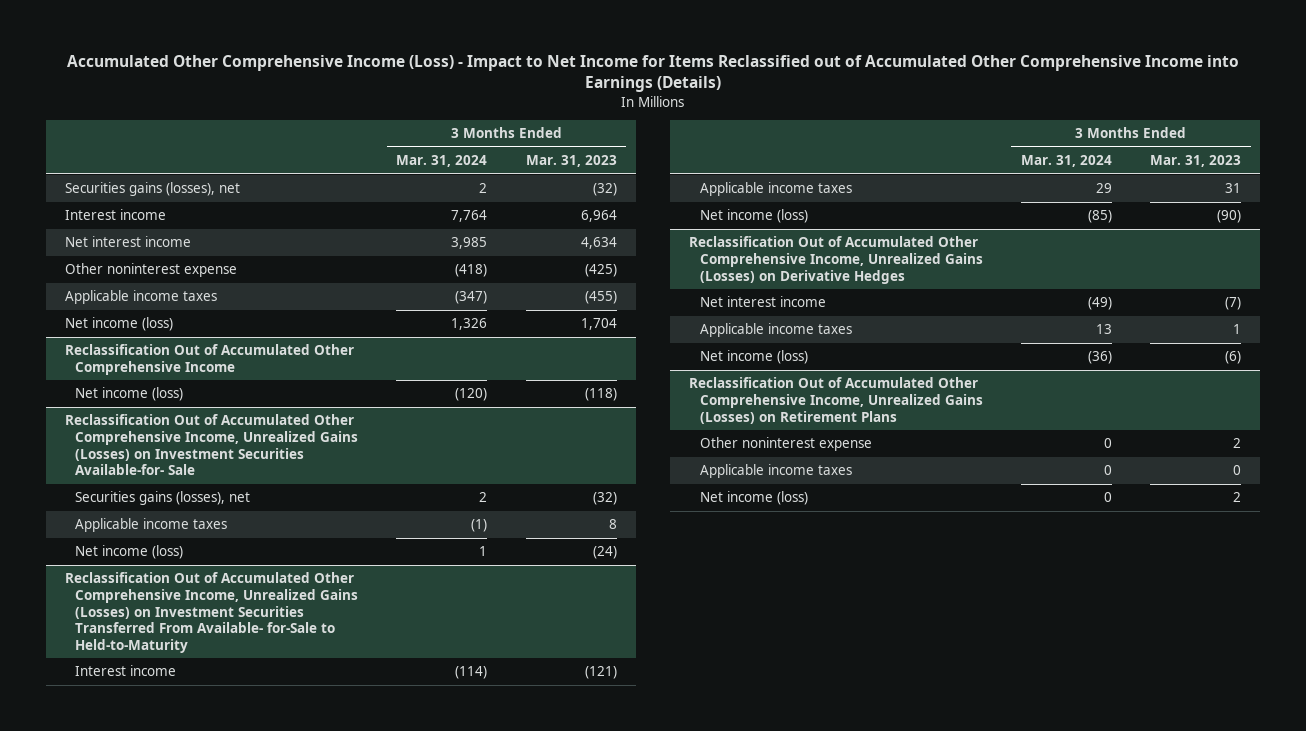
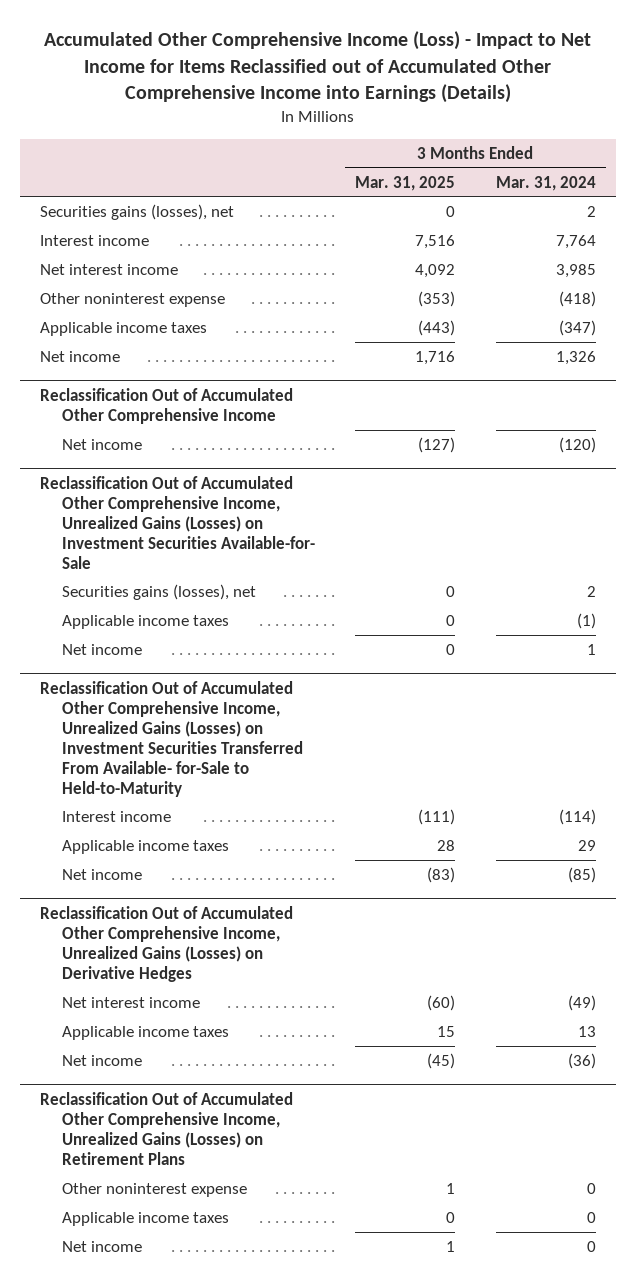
- | 3 Months Ended Mar. 31, 2024 | 3 Months Ended Mar. 31, 2023
+ | 3 Months Ended Mar. 31, 2025 | 3 Months Ended Mar. 31, 2024
- Net income (loss) | 1,326 | 1,704
+ Net income | 1,716 | 1,326
@ Reclassification Out of Accumulated Other Comprehensive Income
- Net income (loss) | (120) | (118)
+ Net income | (127) | (120)
@ Reclassification Out of Accumulated Other Comprehensive Income, Unrealized Gains (Losses) on Investment Securities Available-for- Sale
- Net income (loss) | 1 | (24)
+ Net income | 0 | 1
@ Reclassification Out of Accumulated Other Comprehensive Income, Unrealized Gains (Losses) on Investment Securities Transferred From Available- for-Sale to Held-to-Maturity
- Net income (loss) | (85) | (90)
+ Net income | (83) | (85)
@ Reclassification Out of Accumulated Other Comprehensive Income, Unrealized Gains (Losses) on Derivative Hedges
- Net income (loss) | (36) | (6)
+ Net income | (45) | (36)
@ Reclassification Out of Accumulated Other Comprehensive Income, Unrealized Gains (Losses) on Retirement Plans
- Net income (loss) | 0 | 2
+ Net income | 1 | 0

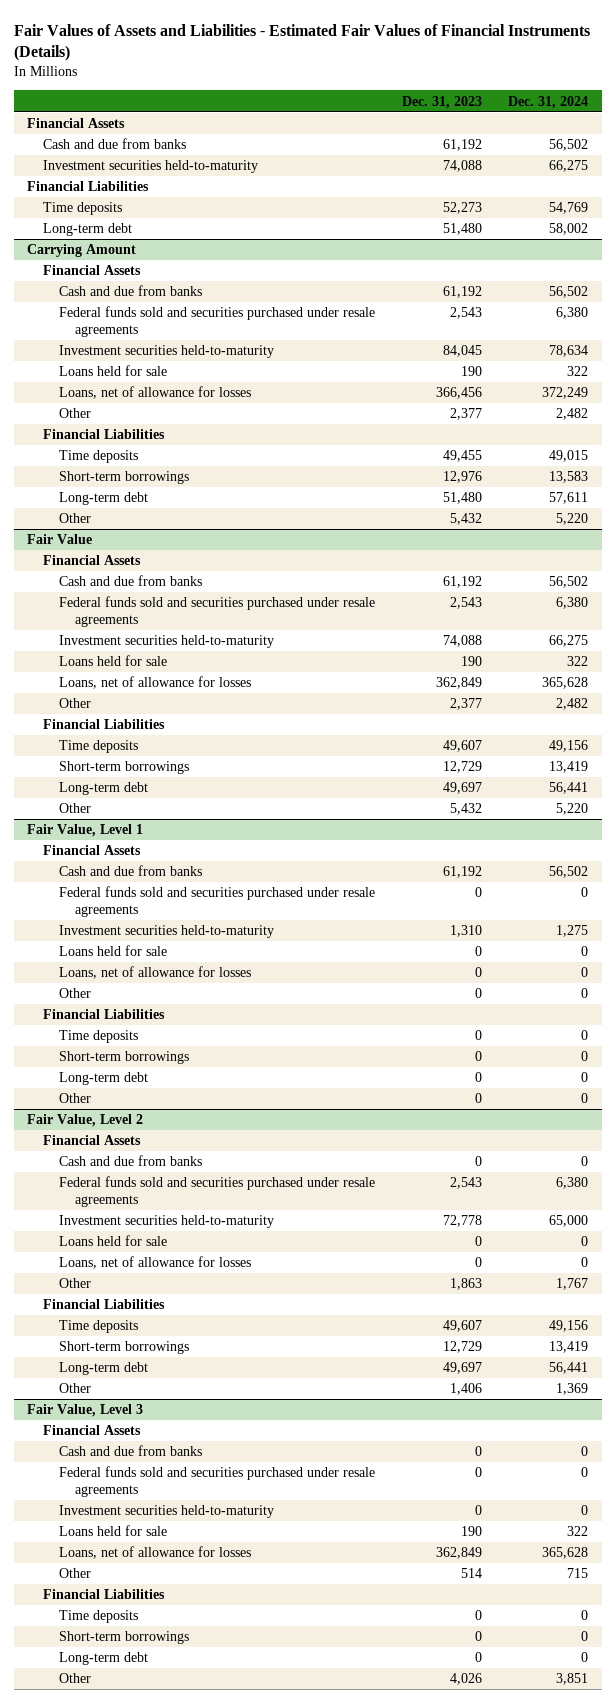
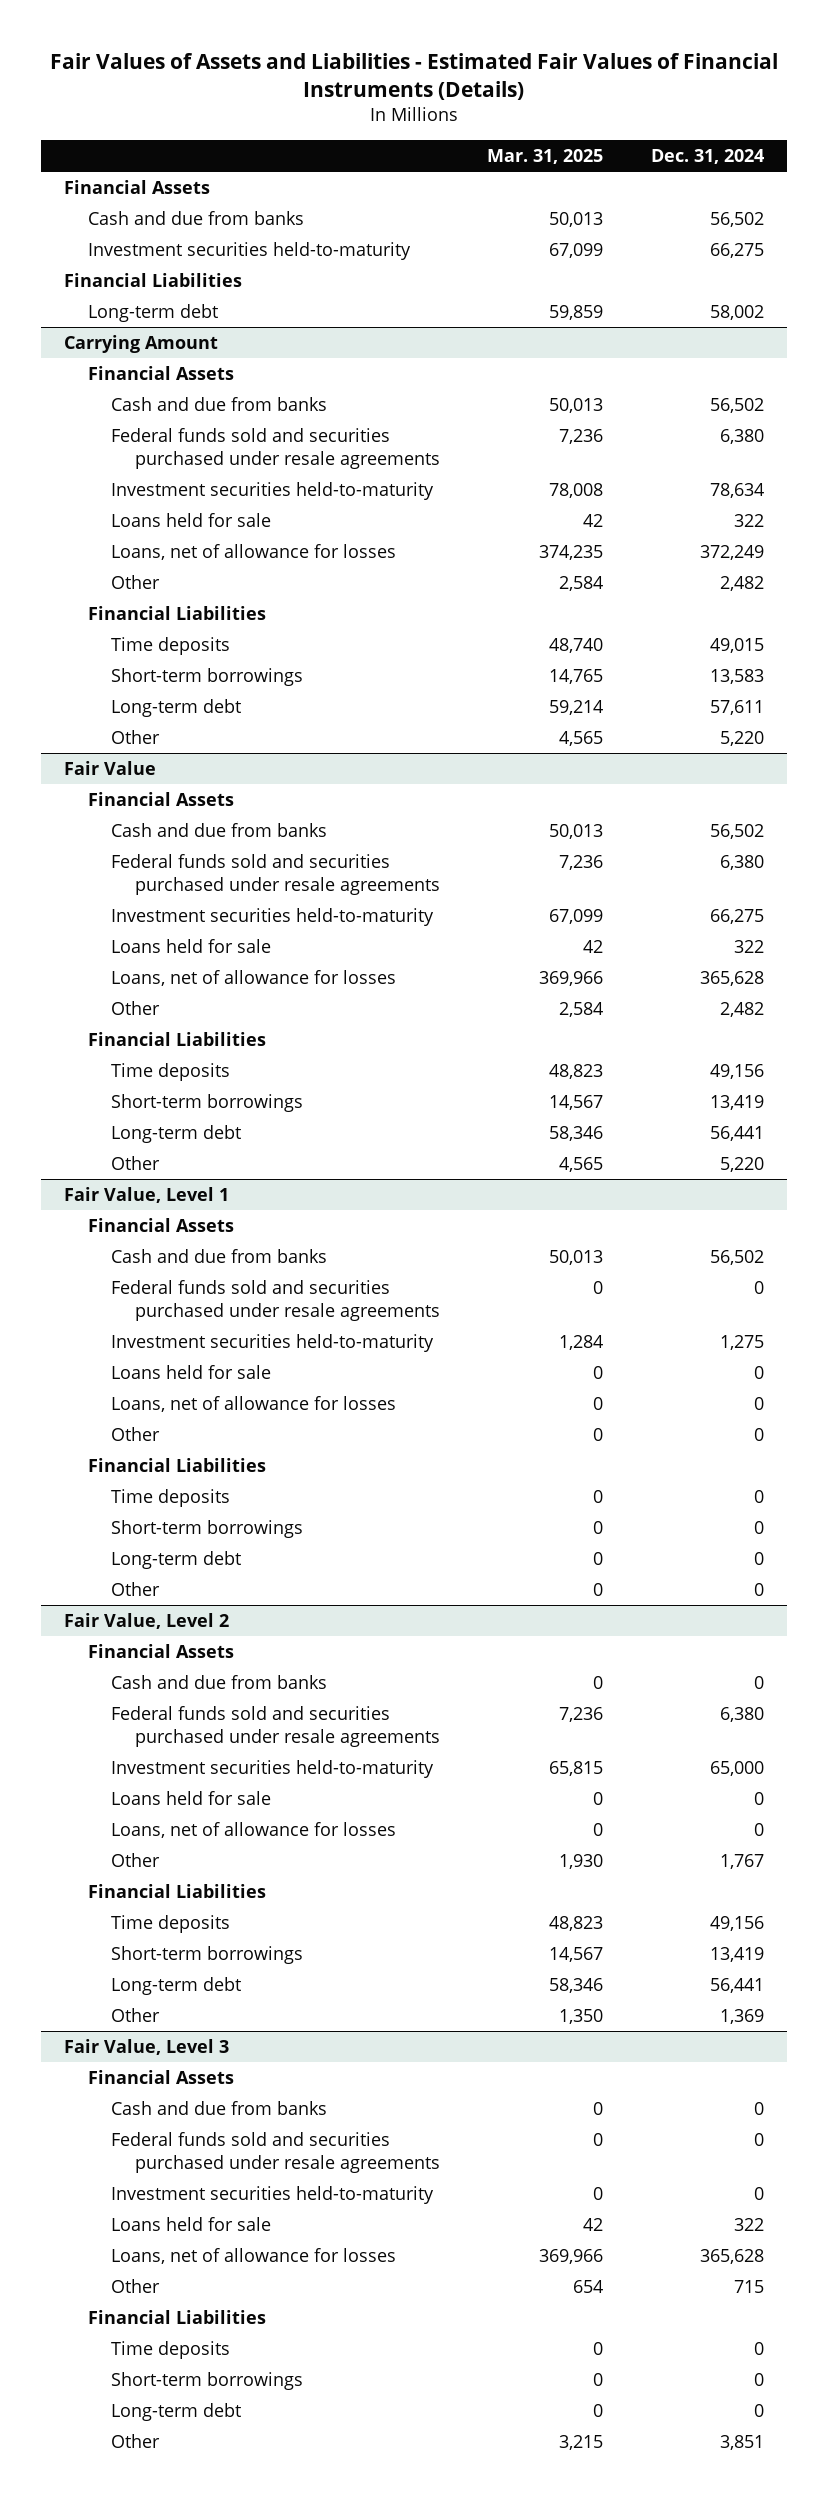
- | Dec. 31, 2023 | Dec. 31, 2024
+ | Mar. 31, 2025 | Dec. 31, 2024
- Time deposits | 52,273 | 54,769

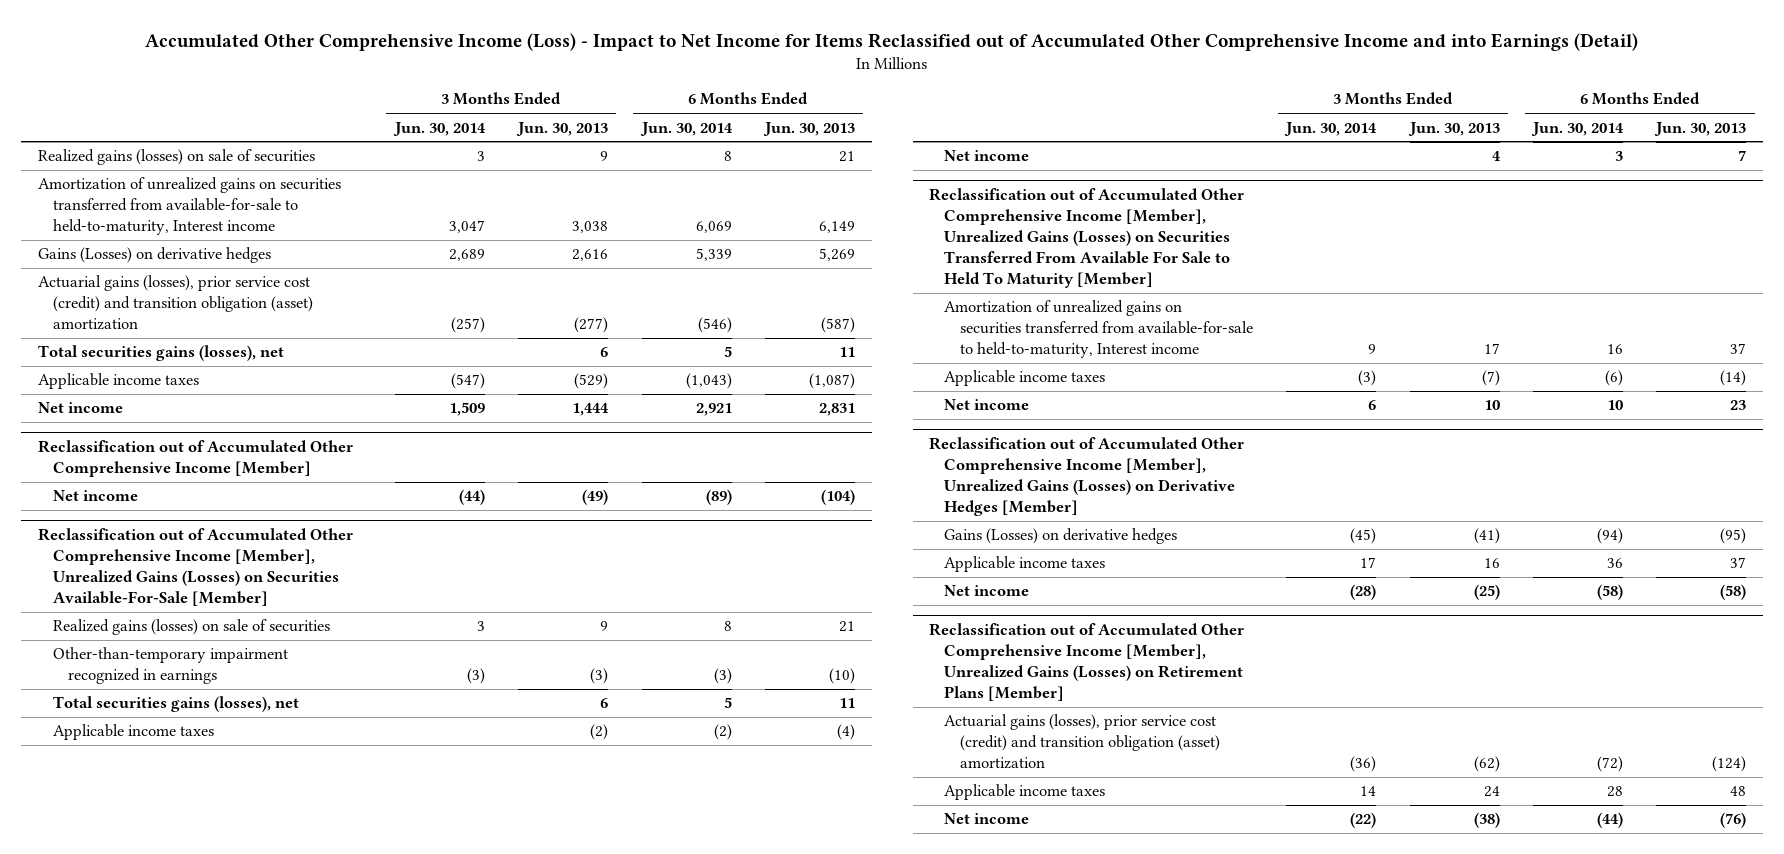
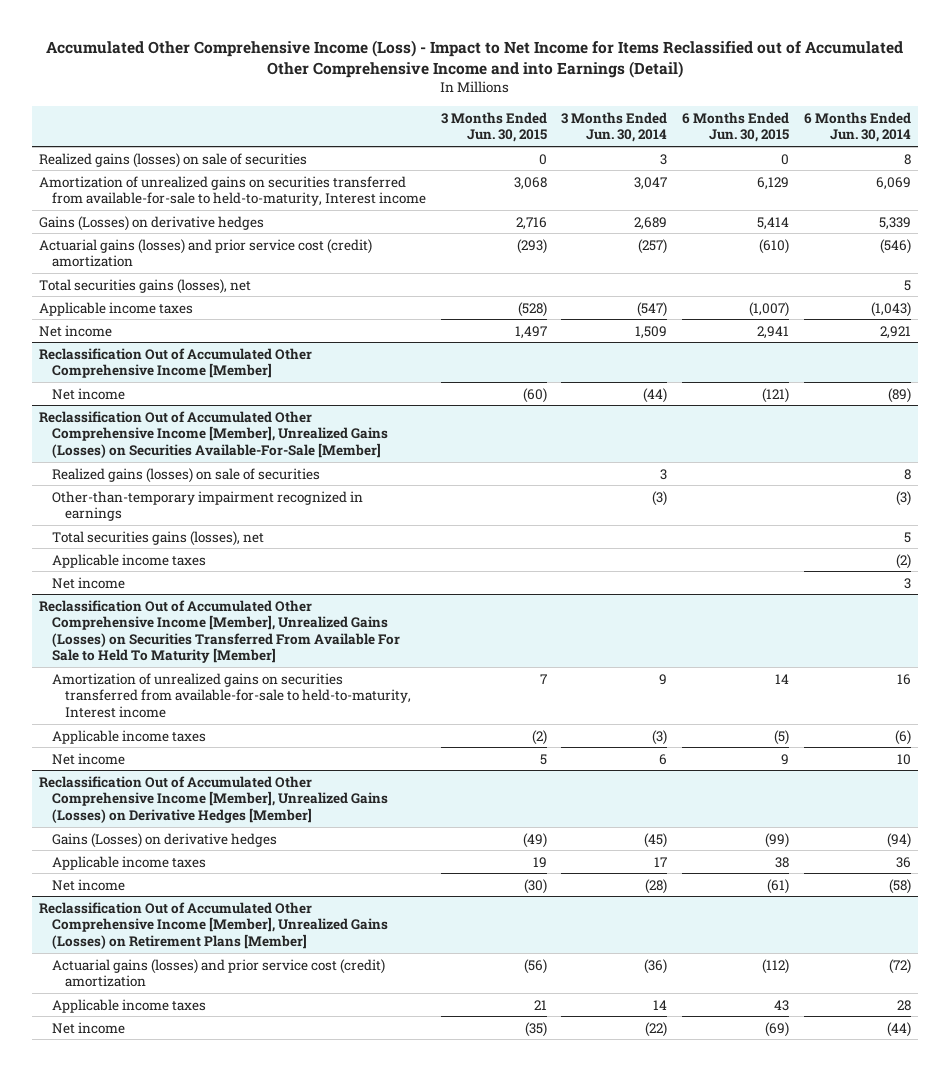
- | 3 Months Ended Jun. 30, 2014 | 3 Months Ended Jun. 30, 2013 | 6 Months Ended Jun. 30, 2014 | 6 Months Ended Jun. 30, 2013
+ | 3 Months Ended Jun. 30, 2015 | 3 Months Ended Jun. 30, 2014 | 6 Months Ended Jun. 30, 2015 | 6 Months Ended Jun. 30, 2014
- Actuarial gains (losses), prior service cost (credit) and transition obligation (asset) amortization | (257) | (277) | (546) | (587)
+ Actuarial gains (losses) and prior service cost (credit) amortization | (293) | (257) | (610) | (546)
- Reclassification out of Accumulated Other Comprehensive Income [Member]
+ Reclassification Out of Accumulated Other Comprehensive Income [Member]
- Reclassification out of Accumulated Other Comprehensive Income [Member], Unrealized Gains (Losses) on Securities Available-For-Sale [Member]
+ Reclassification Out of Accumulated Other Comprehensive Income [Member], Unrealized Gains (Losses) on Securities Available-For-Sale [Member]
- Reclassification out of Accumulated Other Comprehensive Income [Member], Unrealized Gains (Losses) on Securities Transferred From Available For Sale to Held To Maturity [Member]
+ Reclassification Out of Accumulated Other Comprehensive Income [Member], Unrealized Gains (Losses) on Securities Transferred From Available For Sale to Held To Maturity [Member]
- Reclassification out of Accumulated Other Comprehensive Income [Member], Unrealized Gains (Losses) on Derivative Hedges [Member]
+ Reclassification Out of Accumulated Other Comprehensive Income [Member], Unrealized Gains (Losses) on Derivative Hedges [Member]
- Reclassification out of Accumulated Other Comprehensive Income [Member], Unrealized Gains (Losses) on Retirement Plans [Member]
- Actuarial gains (losses), prior service cost (credit) and transition obligation (asset) amortization | (36) | (62) | (72) | (124)
+ Reclassification Out of Accumulated Other Comprehensive Income [Member], Unrealized Gains (Losses) on Retirement Plans [Member]
+ Actuarial gains (losses) and prior service cost (credit) amortization | (56) | (36) | (112) | (72)

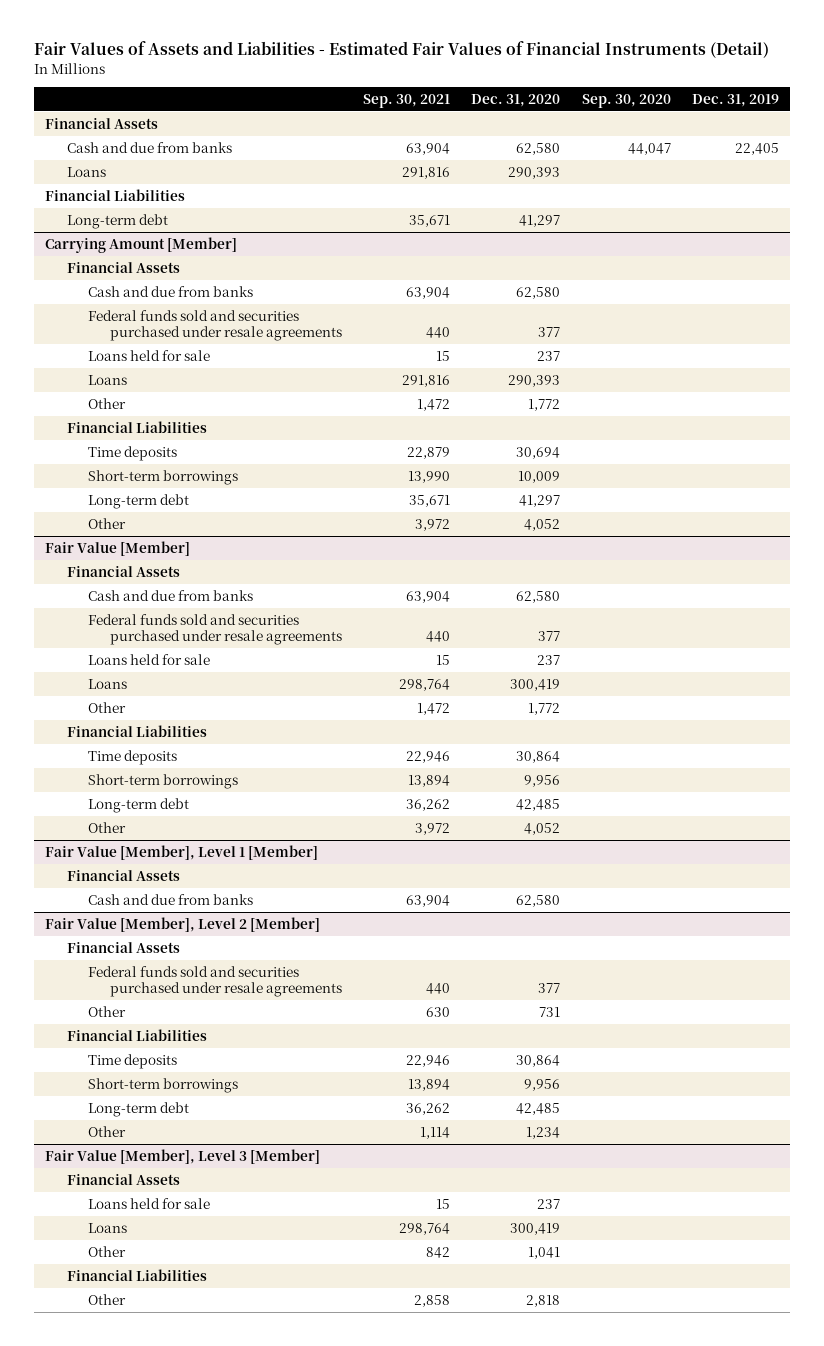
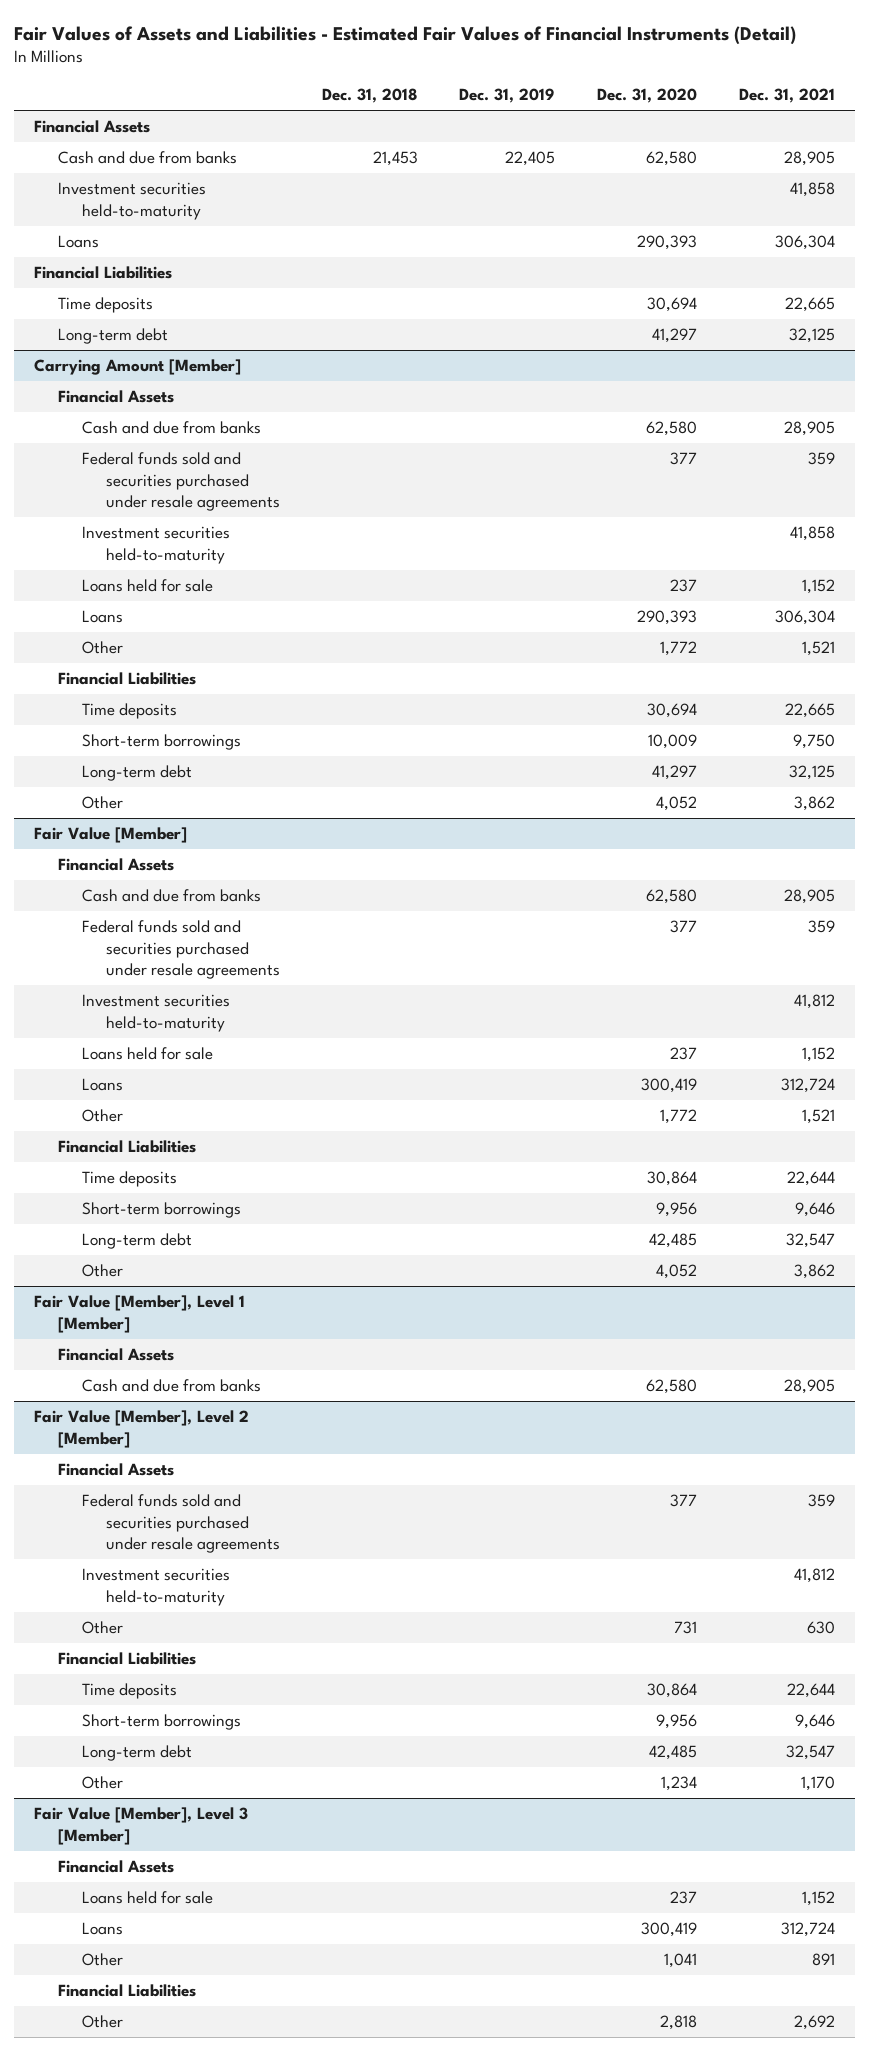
- | Sep. 30, 2021 | Dec. 31, 2020 | Sep. 30, 2020 | Dec. 31, 2019
+ | Dec. 31, 2018 | Dec. 31, 2019 | Dec. 31, 2020 | Dec. 31, 2021
+ Investment securities held-to-maturity | | | | 41,858
+ Time deposits | | | 30,694 | 22,665
@ Carrying Amount [Member]
+ Investment securities held-to-maturity | | | | 41,858
@ Fair Value [Member]
+ Investment securities held-to-maturity | | | | 41,812
@ Fair Value [Member], Level 2 [Member]
+ Investment securities held-to-maturity | | | | 41,812

